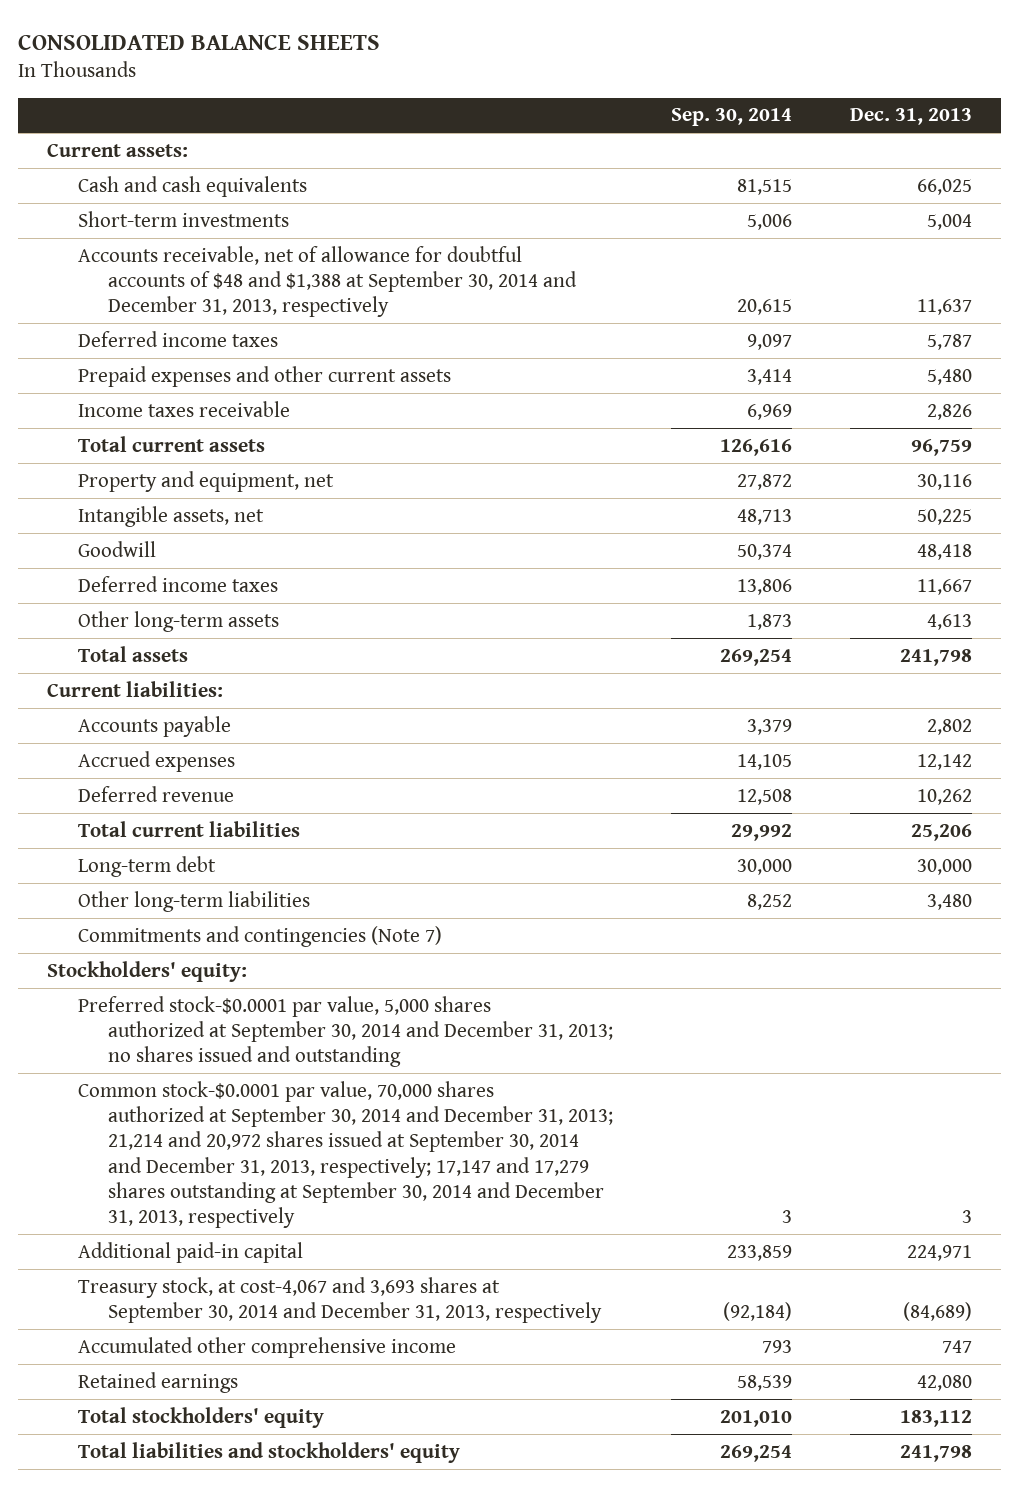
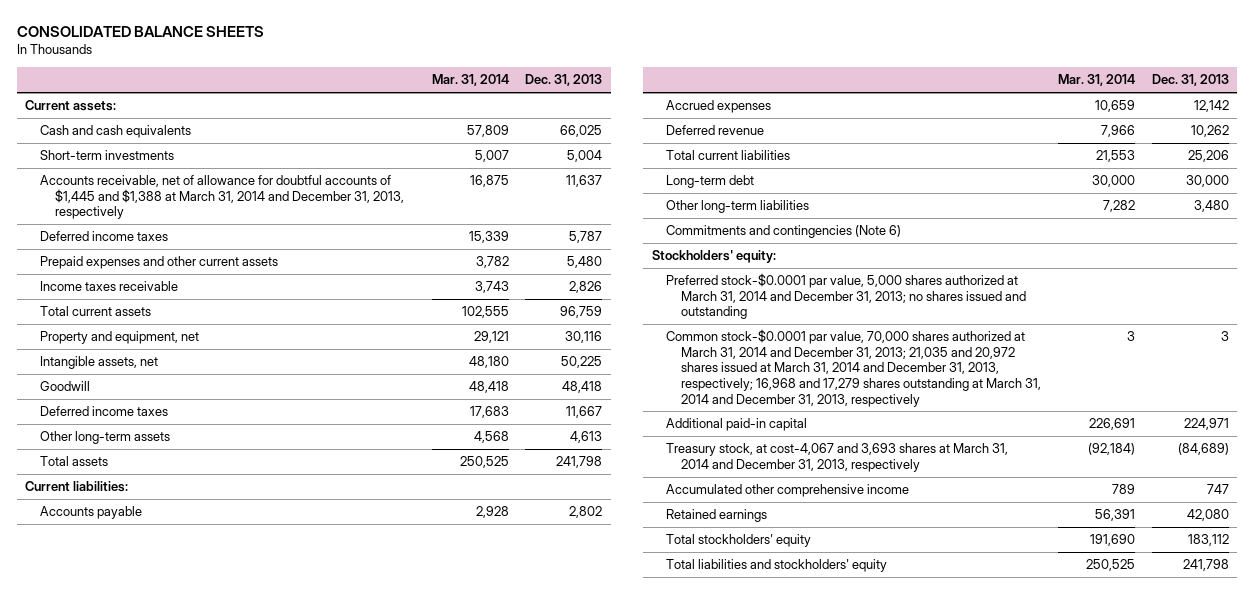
- | Sep. 30, 2014 | Dec. 31, 2013
+ | Mar. 31, 2014 | Dec. 31, 2013
- Accounts receivable, net of allowance for doubtful accounts of $48 and $1,388 at September 30, 2014 and December 31, 2013, respectively | 20,615 | 11,637
+ Accounts receivable, net of allowance for doubtful accounts of $1,445 and $1,388 at March 31, 2014 and December 31, 2013, respectively | 16,875 | 11,637
- Commitments and contingencies (Note 7)
+ Commitments and contingencies (Note 6)
- Preferred stock-$0.0001 par value, 5,000 shares authorized at September 30, 2014 and December 31, 2013; no shares issued and outstanding
- Common stock-$0.0001 par value, 70,000 shares authorized at September 30, 2014 and December 31, 2013; 21,214 and 20,972 shares issued at September 30, 2014 and December 31, 2013, respectively; 17,147 and 17,279 shares outstanding at September 30, 2014 and December 31, 2013, respectively | 3 | 3
+ Preferred stock-$0.0001 par value, 5,000 shares authorized at March 31, 2014 and December 31, 2013; no shares issued and outstanding
+ Common stock-$0.0001 par value, 70,000 shares authorized at March 31, 2014 and December 31, 2013; 21,035 and 20,972 shares issued at March 31, 2014 and December 31, 2013, respectively; 16,968 and 17,279 shares outstanding at March 31, 2014 and December 31, 2013, respectively | 3 | 3
- Treasury stock, at cost-4,067 and 3,693 shares at September 30, 2014 and December 31, 2013, respectively | (92,184) | (84,689)
+ Treasury stock, at cost-4,067 and 3,693 shares at March 31, 2014 and December 31, 2013, respectively | (92,184) | (84,689)

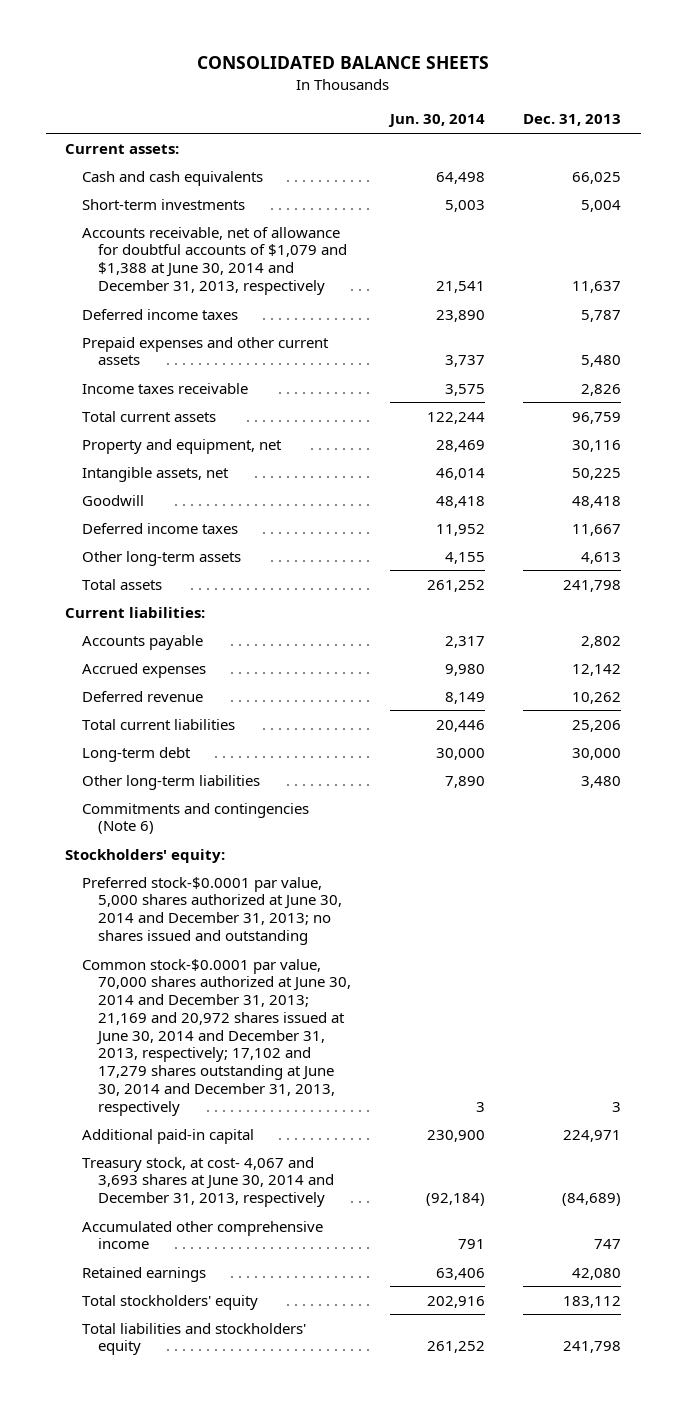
- | Mar. 31, 2014 | Dec. 31, 2013
+ | Jun. 30, 2014 | Dec. 31, 2013
- Accounts receivable, net of allowance for doubtful accounts of $1,445 and $1,388 at March 31, 2014 and December 31, 2013, respectively | 16,875 | 11,637
+ Accounts receivable, net of allowance for doubtful accounts of $1,079 and $1,388 at June 30, 2014 and December 31, 2013, respectively | 21,541 | 11,637
- Preferred stock-$0.0001 par value, 5,000 shares authorized at March 31, 2014 and December 31, 2013; no shares issued and outstanding
- Common stock-$0.0001 par value, 70,000 shares authorized at March 31, 2014 and December 31, 2013; 21,035 and 20,972 shares issued at March 31, 2014 and December 31, 2013, respectively; 16,968 and 17,279 shares outstanding at March 31, 2014 and December 31, 2013, respectively | 3 | 3
+ Preferred stock-$0.0001 par value, 5,000 shares authorized at June 30, 2014 and December 31, 2013; no shares issued and outstanding
+ Common stock-$0.0001 par value, 70,000 shares authorized at June 30, 2014 and December 31, 2013; 21,169 and 20,972 shares issued at June 30, 2014 and December 31, 2013, respectively; 17,102 and 17,279 shares outstanding at June 30, 2014 and December 31, 2013, respectively | 3 | 3
- Treasury stock, at cost-4,067 and 3,693 shares at March 31, 2014 and December 31, 2013, respectively | (92,184) | (84,689)
+ Treasury stock, at cost- 4,067 and 3,693 shares at June 30, 2014 and December 31, 2013, respectively | (92,184) | (84,689)

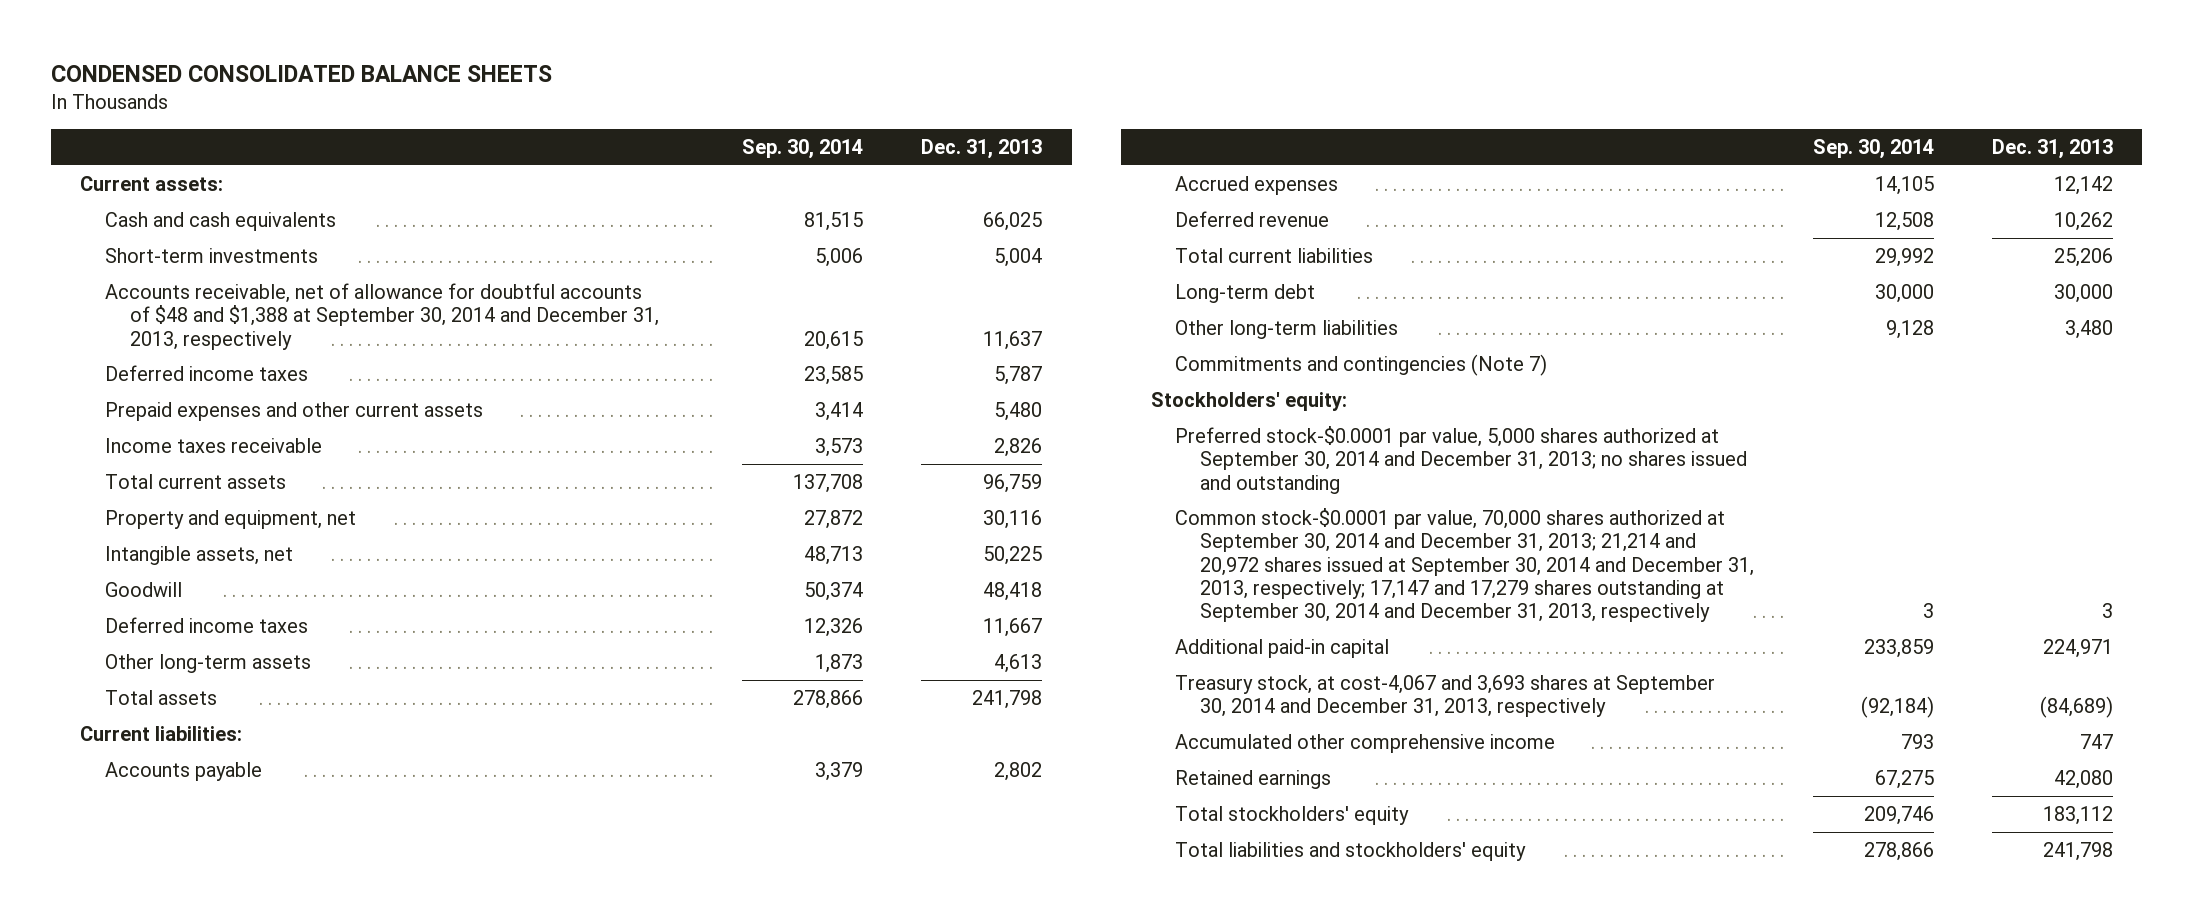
- CONSOLIDATED BALANCE SHEETS
+ CONDENSED CONSOLIDATED BALANCE SHEETS
- | Jun. 30, 2014 | Dec. 31, 2013
+ | Sep. 30, 2014 | Dec. 31, 2013
- Accounts receivable, net of allowance for doubtful accounts of $1,079 and $1,388 at June 30, 2014 and December 31, 2013, respectively | 21,541 | 11,637
+ Accounts receivable, net of allowance for doubtful accounts of $48 and $1,388 at September 30, 2014 and December 31, 2013, respectively | 20,615 | 11,637
- Commitments and contingencies (Note 6)
+ Commitments and contingencies (Note 7)
- Preferred stock-$0.0001 par value, 5,000 shares authorized at June 30, 2014 and December 31, 2013; no shares issued and outstanding
- Common stock-$0.0001 par value, 70,000 shares authorized at June 30, 2014 and December 31, 2013; 21,169 and 20,972 shares issued at June 30, 2014 and December 31, 2013, respectively; 17,102 and 17,279 shares outstanding at June 30, 2014 and December 31, 2013, respectively | 3 | 3
+ Preferred stock-$0.0001 par value, 5,000 shares authorized at September 30, 2014 and December 31, 2013; no shares issued and outstanding
+ Common stock-$0.0001 par value, 70,000 shares authorized at September 30, 2014 and December 31, 2013; 21,214 and 20,972 shares issued at September 30, 2014 and December 31, 2013, respectively; 17,147 and 17,279 shares outstanding at September 30, 2014 and December 31, 2013, respectively | 3 | 3
- Treasury stock, at cost- 4,067 and 3,693 shares at June 30, 2014 and December 31, 2013, respectively | (92,184) | (84,689)
+ Treasury stock, at cost-4,067 and 3,693 shares at September 30, 2014 and December 31, 2013, respectively | (92,184) | (84,689)

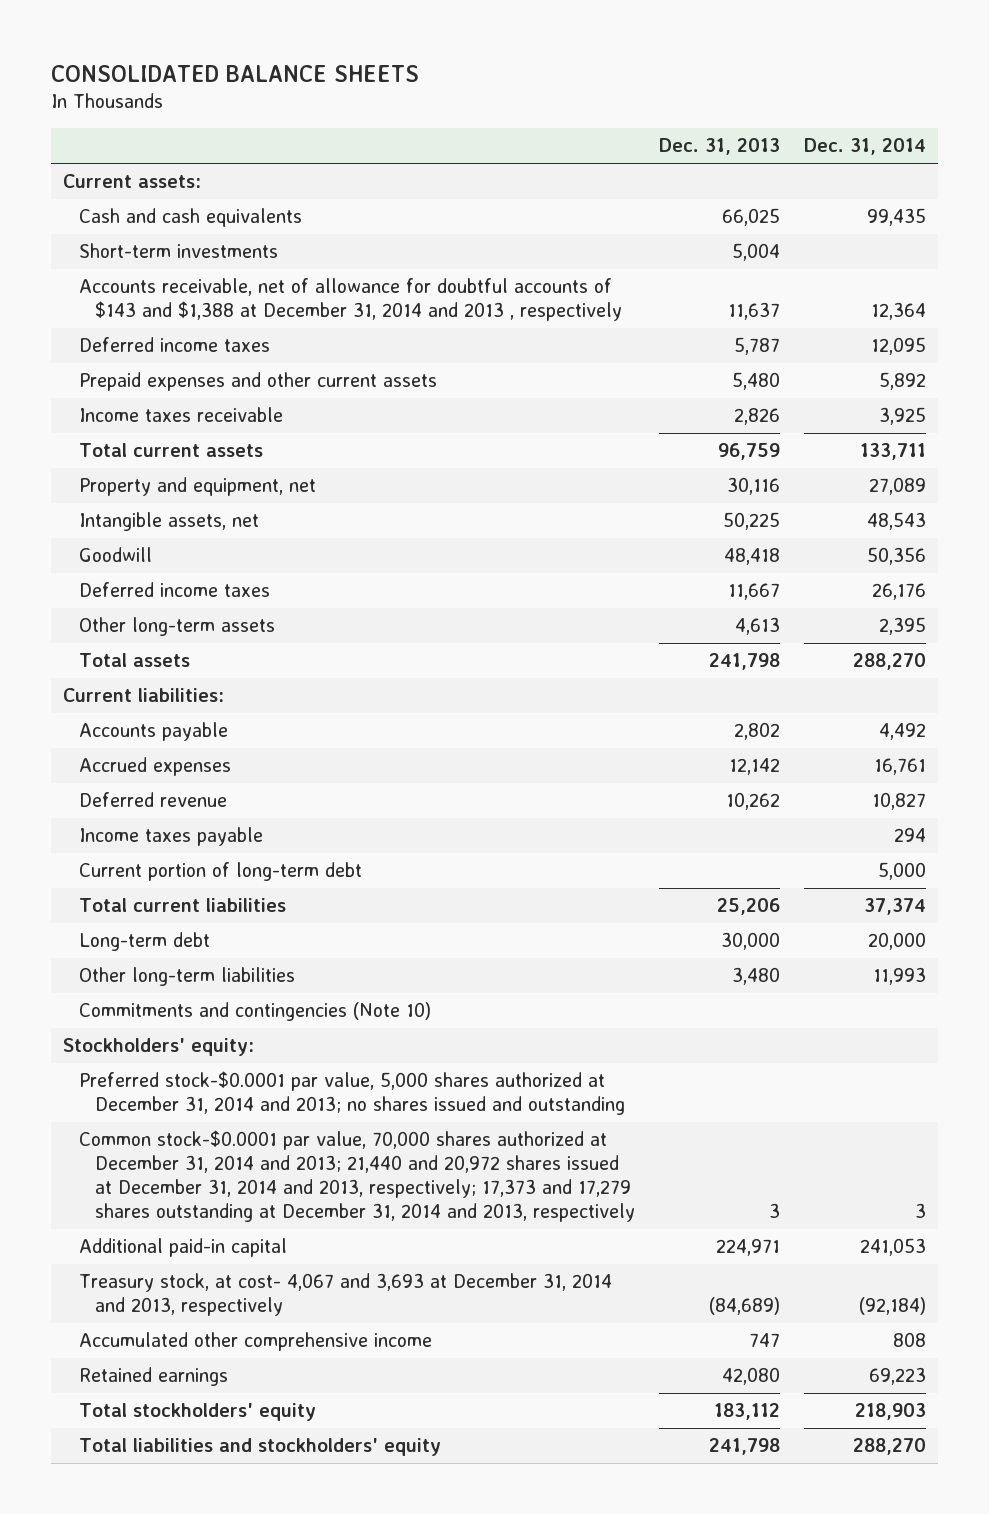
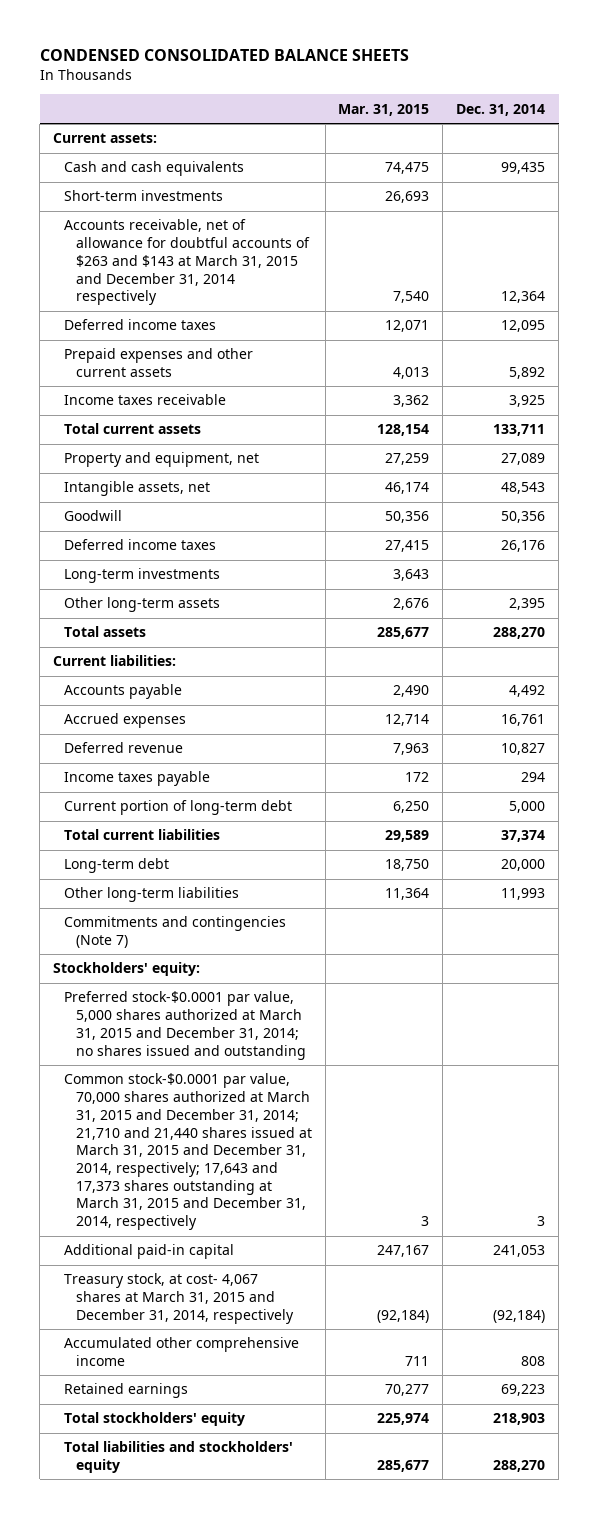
- CONSOLIDATED BALANCE SHEETS
+ CONDENSED CONSOLIDATED BALANCE SHEETS
- | Dec. 31, 2013 | Dec. 31, 2014
+ | Mar. 31, 2015 | Dec. 31, 2014
- Accounts receivable, net of allowance for doubtful accounts of $143 and $1,388 at December 31, 2014 and 2013 , respectively | 11,637 | 12,364
+ Accounts receivable, net of allowance for doubtful accounts of $263 and $143 at March 31, 2015 and December 31, 2014 respectively | 7,540 | 12,364
+ Long-term investments | 3,643 |
- Commitments and contingencies (Note 10)
+ Commitments and contingencies (Note 7)
- Preferred stock-$0.0001 par value, 5,000 shares authorized at December 31, 2014 and 2013; no shares issued and outstanding
- Common stock-$0.0001 par value, 70,000 shares authorized at December 31, 2014 and 2013; 21,440 and 20,972 shares issued at December 31, 2014 and 2013, respectively; 17,373 and 17,279 shares outstanding at December 31, 2014 and 2013, respectively | 3 | 3
+ Preferred stock-$0.0001 par value, 5,000 shares authorized at March 31, 2015 and December 31, 2014; no shares issued and outstanding
+ Common stock-$0.0001 par value, 70,000 shares authorized at March 31, 2015 and December 31, 2014; 21,710 and 21,440 shares issued at March 31, 2015 and December 31, 2014, respectively; 17,643 and 17,373 shares outstanding at March 31, 2015 and December 31, 2014, respectively | 3 | 3
- Treasury stock, at cost- 4,067 and 3,693 at December 31, 2014 and 2013, respectively | (84,689) | (92,184)
+ Treasury stock, at cost- 4,067 shares at March 31, 2015 and December 31, 2014, respectively | (92,184) | (92,184)

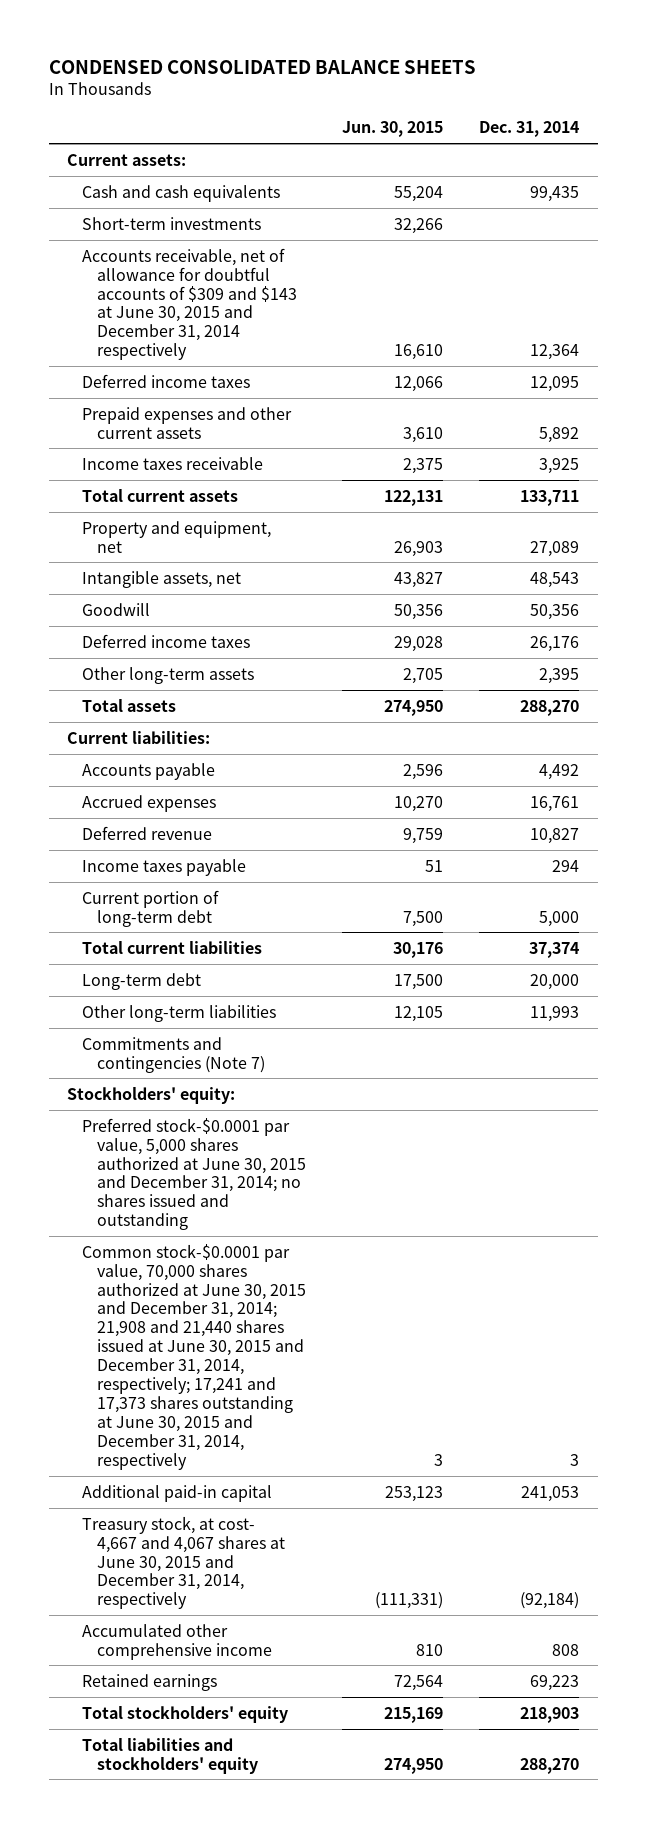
- | Mar. 31, 2015 | Dec. 31, 2014
+ | Jun. 30, 2015 | Dec. 31, 2014
- Accounts receivable, net of allowance for doubtful accounts of $263 and $143 at March 31, 2015 and December 31, 2014 respectively | 7,540 | 12,364
+ Accounts receivable, net of allowance for doubtful accounts of $309 and $143 at June 30, 2015 and December 31, 2014 respectively | 16,610 | 12,364
- Long-term investments | 3,643 |
- Preferred stock-$0.0001 par value, 5,000 shares authorized at March 31, 2015 and December 31, 2014; no shares issued and outstanding
- Common stock-$0.0001 par value, 70,000 shares authorized at March 31, 2015 and December 31, 2014; 21,710 and 21,440 shares issued at March 31, 2015 and December 31, 2014, respectively; 17,643 and 17,373 shares outstanding at March 31, 2015 and December 31, 2014, respectively | 3 | 3
+ Preferred stock-$0.0001 par value, 5,000 shares authorized at June 30, 2015 and December 31, 2014; no shares issued and outstanding
+ Common stock-$0.0001 par value, 70,000 shares authorized at June 30, 2015 and December 31, 2014; 21,908 and 21,440 shares issued at June 30, 2015 and December 31, 2014, respectively; 17,241 and 17,373 shares outstanding at June 30, 2015 and December 31, 2014, respectively | 3 | 3
- Treasury stock, at cost- 4,067 shares at March 31, 2015 and December 31, 2014, respectively | (92,184) | (92,184)
+ Treasury stock, at cost- 4,667 and 4,067 shares at June 30, 2015 and December 31, 2014, respectively | (111,331) | (92,184)

